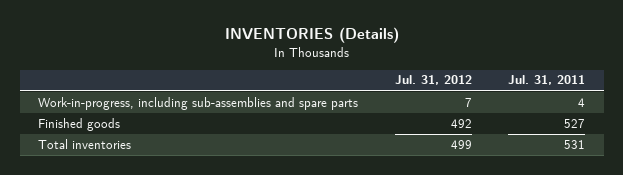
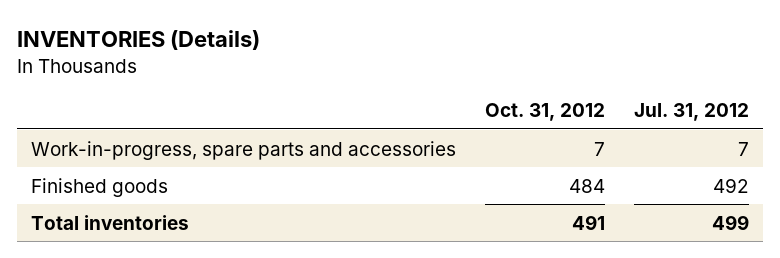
- | Jul. 31, 2012 | Jul. 31, 2011
+ | Oct. 31, 2012 | Jul. 31, 2012
- Work-in-progress, including sub-assemblies and spare parts | 7 | 4
+ Work-in-progress, spare parts and accessories | 7 | 7

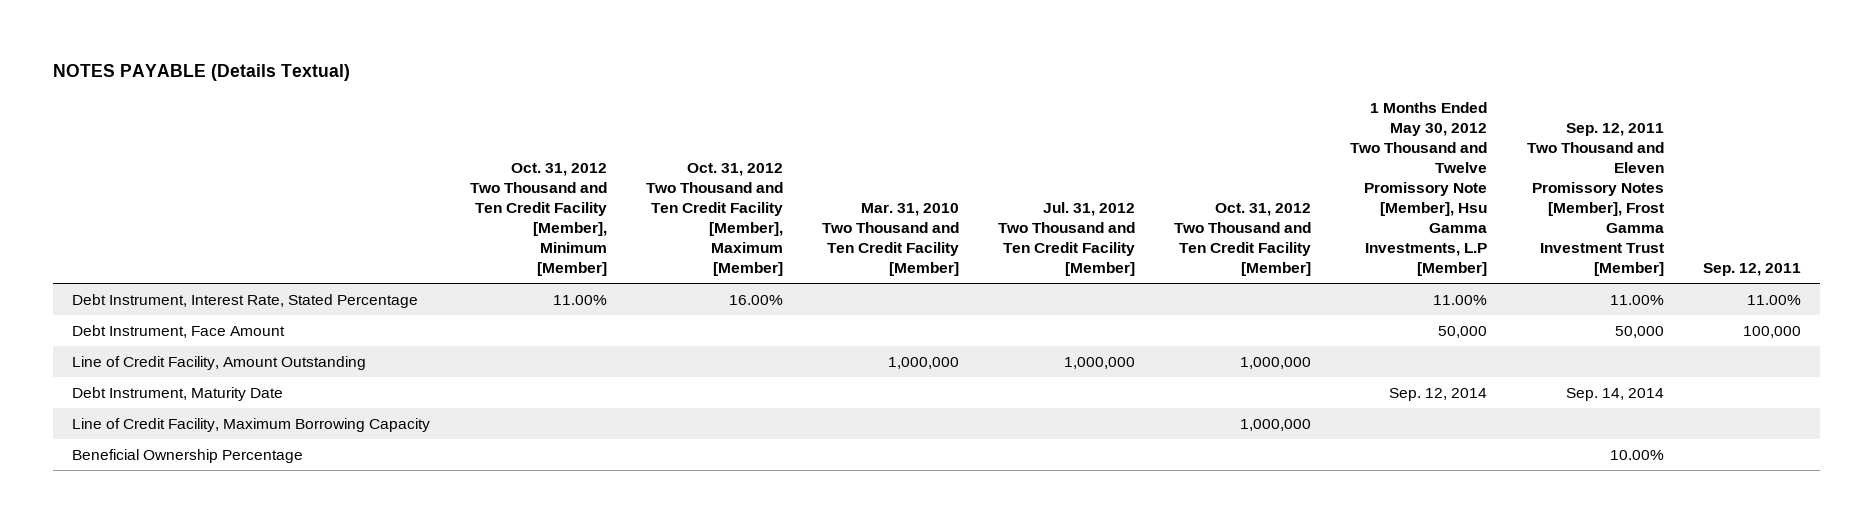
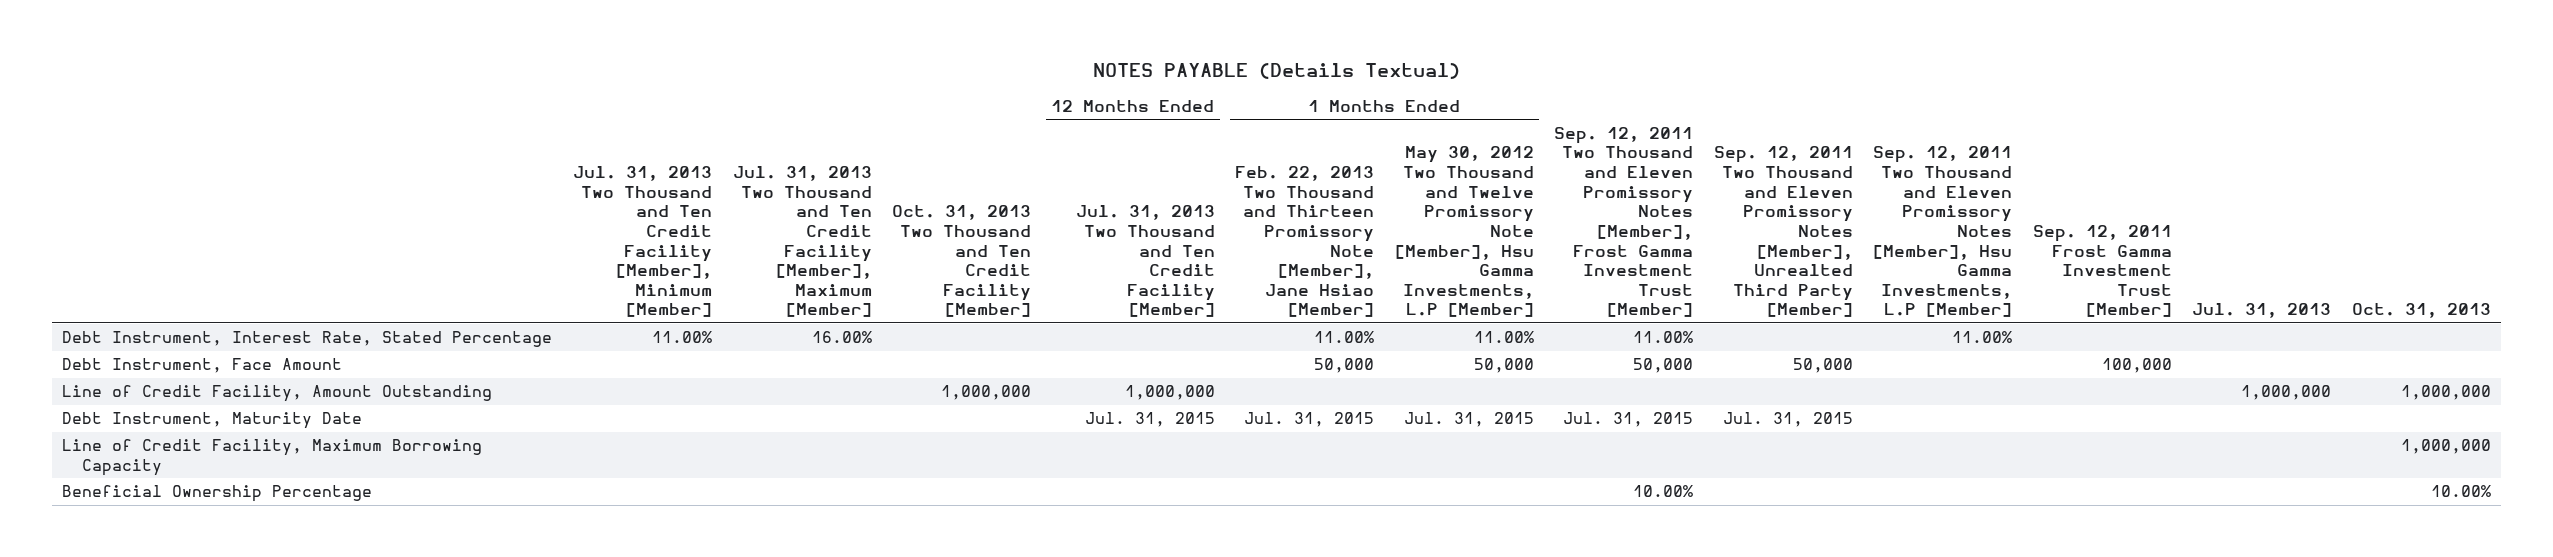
- | Oct. 31, 2012 Two Thousand and Ten Credit Facility [Member], Minimum [Member] | Oct. 31, 2012 Two Thousand and Ten Credit Facility [Member], Maximum [Member] | Mar. 31, 2010 Two Thousand and Ten Credit Facility [Member] | Jul. 31, 2012 Two Thousand and Ten Credit Facility [Member] | Oct. 31, 2012 Two Thousand and Ten Credit Facility [Member] | 1 Months Ended May 30, 2012 Two Thousand and Twelve Promissory Note [Member], Hsu Gamma Investments, L.P [Member] | Sep. 12, 2011 Two Thousand and Eleven Promissory Notes [Member], Frost Gamma Investment Trust [Member] | Sep. 12, 2011
+ | Jul. 31, 2013 Two Thousand and Ten Credit Facility [Member], Minimum [Member] | Jul. 31, 2013 Two Thousand and Ten Credit Facility [Member], Maximum [Member] | Oct. 31, 2013 Two Thousand and Ten Credit Facility [Member] | 12 Months Ended Jul. 31, 2013 Two Thousand and Ten Credit Facility [Member] | 1 Months Ended Feb. 22, 2013 Two Thousand and Thirteen Promissory Note [Member], Jane Hsiao [Member] | 1 Months Ended May 30, 2012 Two Thousand and Twelve Promissory Note [Member], Hsu Gamma Investments, L.P [Member] | Sep. 12, 2011 Two Thousand and Eleven Promissory Notes [Member], Frost Gamma Investment Trust [Member] | Sep. 12, 2011 Two Thousand and Eleven Promissory Notes [Member], Unrealted Third Party [Member] | Sep. 12, 2011 Two Thousand and Eleven Promissory Notes [Member], Hsu Gamma Investments, L.P [Member] | Sep. 12, 2011 Frost Gamma Investment Trust [Member] | Jul. 31, 2013 | Oct. 31, 2013
- Debt Instrument, Maturity Date | | | | | | Sep. 12, 2014 | Sep. 14, 2014 |
+ Debt Instrument, Maturity Date | | | | Jul. 31, 2015 | Jul. 31, 2015 | Jul. 31, 2015 | Jul. 31, 2015 | Jul. 31, 2015 | | | |

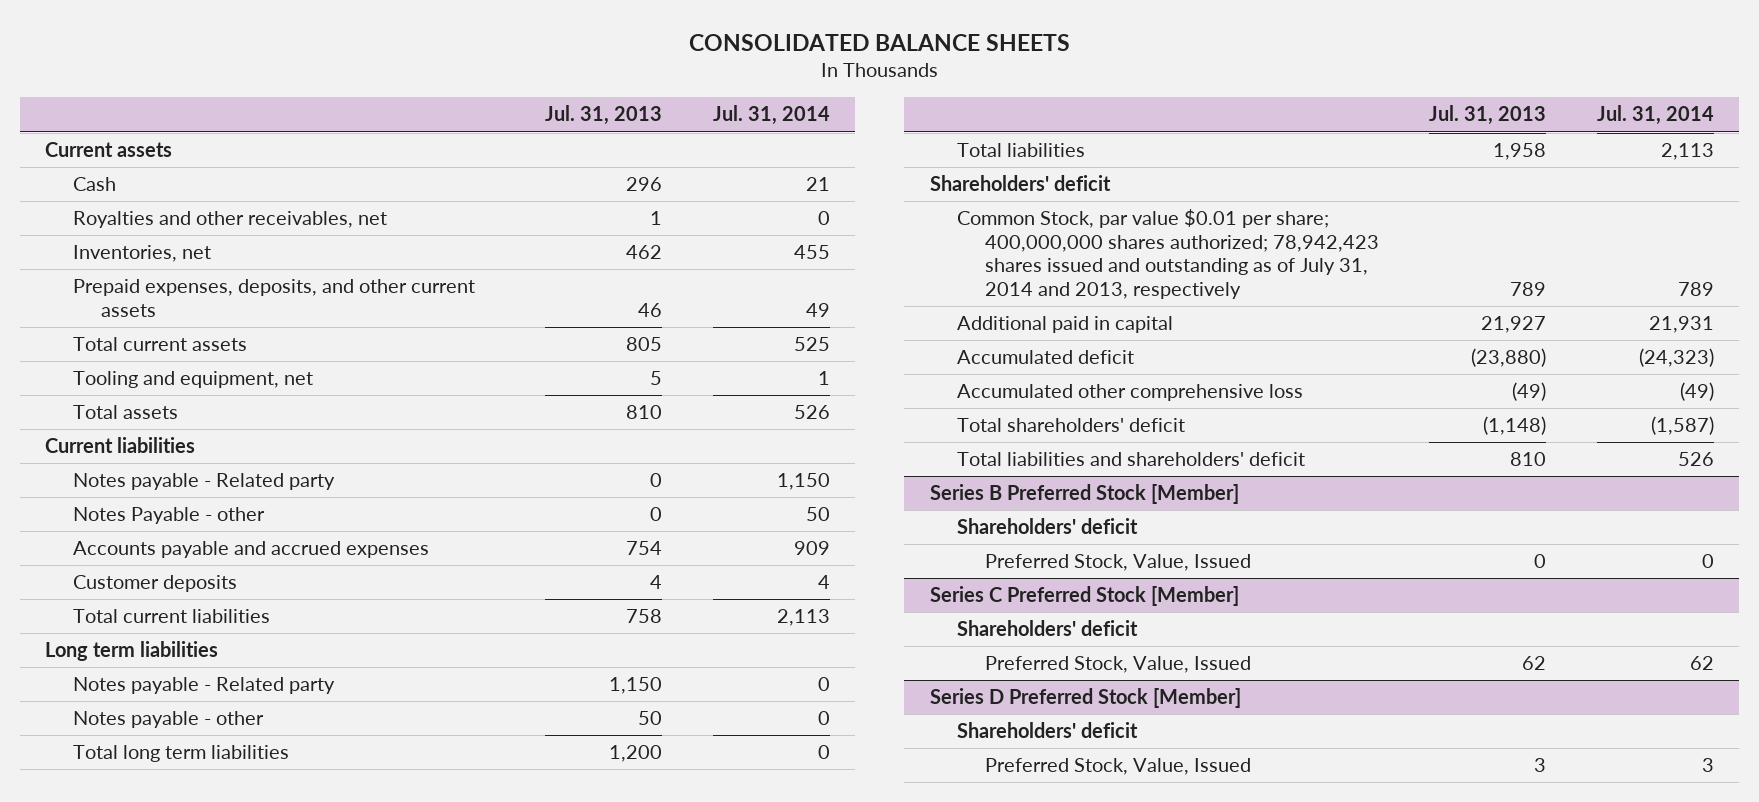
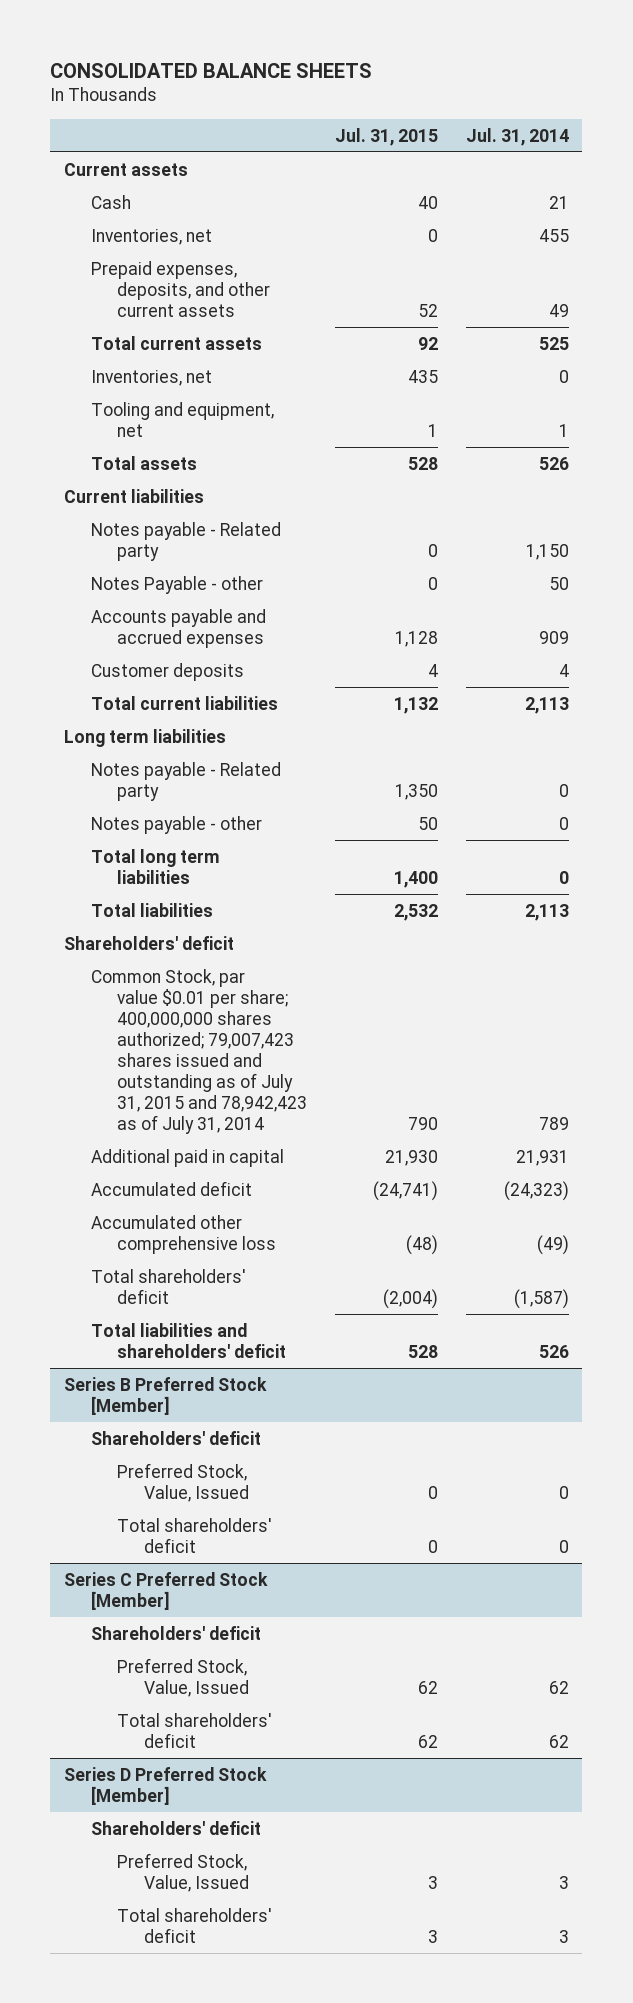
- | Jul. 31, 2013 | Jul. 31, 2014
+ | Jul. 31, 2015 | Jul. 31, 2014
- Royalties and other receivables, net | 1 | 0
+ Inventories, net | 435 | 0
- Common Stock, par value $0.01 per share; 400,000,000 shares authorized; 78,942,423 shares issued and outstanding as of July 31, 2014 and 2013, respectively | 789 | 789
+ Common Stock, par value $0.01 per share; 400,000,000 shares authorized; 79,007,423 shares issued and outstanding as of July 31, 2015 and 78,942,423 as of July 31, 2014 | 790 | 789
@ Series B Preferred Stock [Member]
+ Total shareholders' deficit | 0 | 0
@ Series C Preferred Stock [Member]
+ Total shareholders' deficit | 62 | 62
@ Series D Preferred Stock [Member]
+ Total shareholders' deficit | 3 | 3

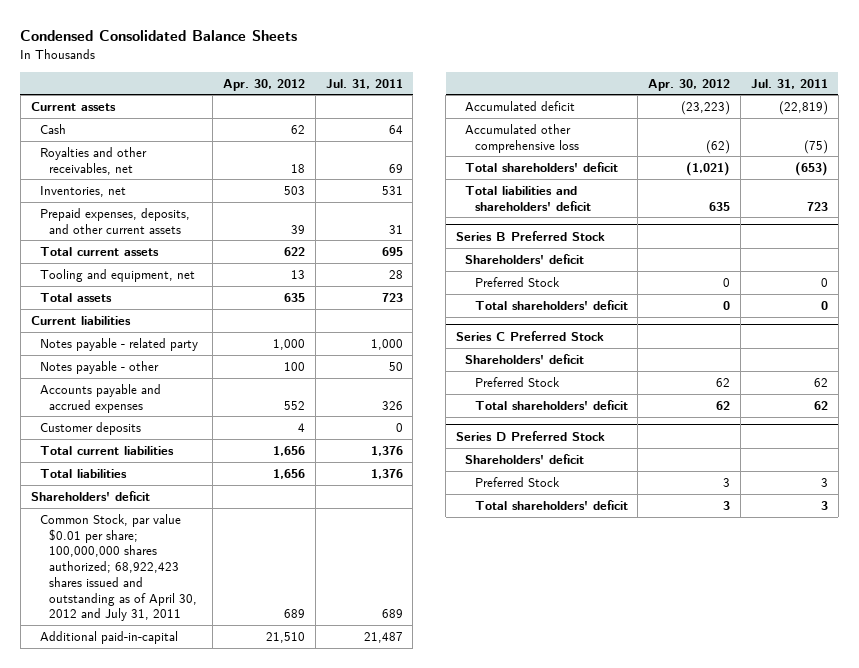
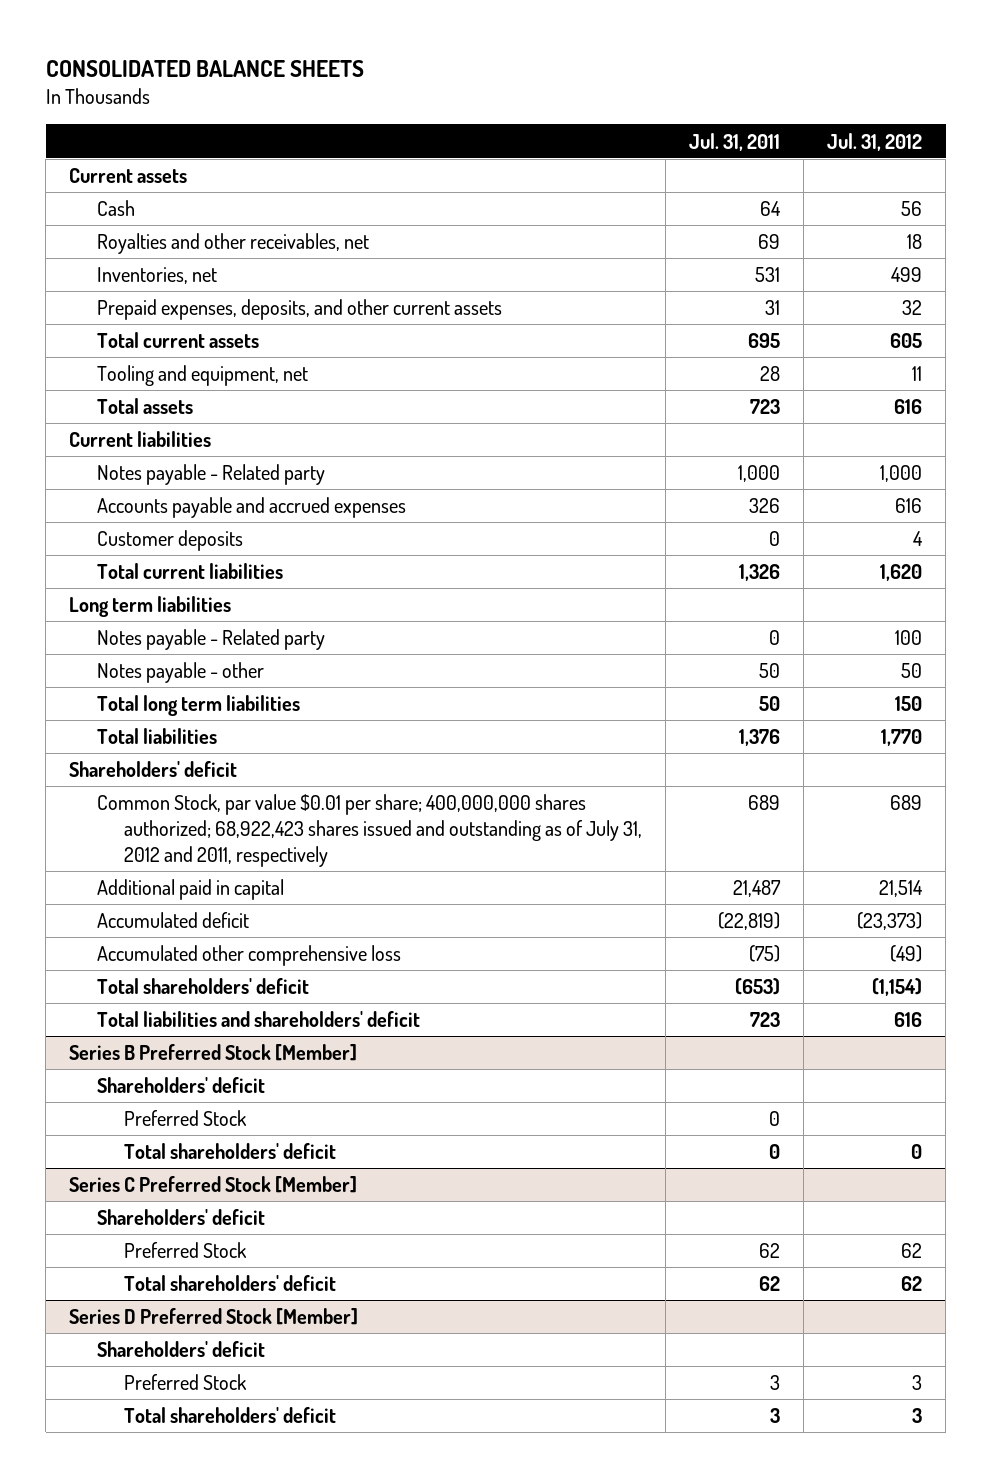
- Condensed Consolidated Balance Sheets
+ CONSOLIDATED BALANCE SHEETS
- | Apr. 30, 2012 | Jul. 31, 2011
+ | Jul. 31, 2011 | Jul. 31, 2012
- Notes payable - related party | 1,000 | 1,000
+ Notes payable - Related party | 1,000 | 1,000
- Total current liabilities | 1,656 | 1,376
+ Total current liabilities | 1,326 | 1,620
+ Long term liabilities
+ Notes payable - Related party | 0 | 100
moved down: Notes payable - other | 50 | 50
+ Total long term liabilities | 50 | 150
- Common Stock, par value $0.01 per share; 100,000,000 shares authorized; 68,922,423 shares issued and outstanding as of April 30, 2012 and July 31, 2011 | 689 | 689
- Additional paid-in-capital | 21,510 | 21,487
+ Common Stock, par value $0.01 per share; 400,000,000 shares authorized; 68,922,423 shares issued and outstanding as of July 31, 2012 and 2011, respectively | 689 | 689
+ Additional paid in capital | 21,487 | 21,514
- Series B Preferred Stock
+ Series B Preferred Stock [Member]
- Series C Preferred Stock
+ Series C Preferred Stock [Member]
- Series D Preferred Stock
+ Series D Preferred Stock [Member]

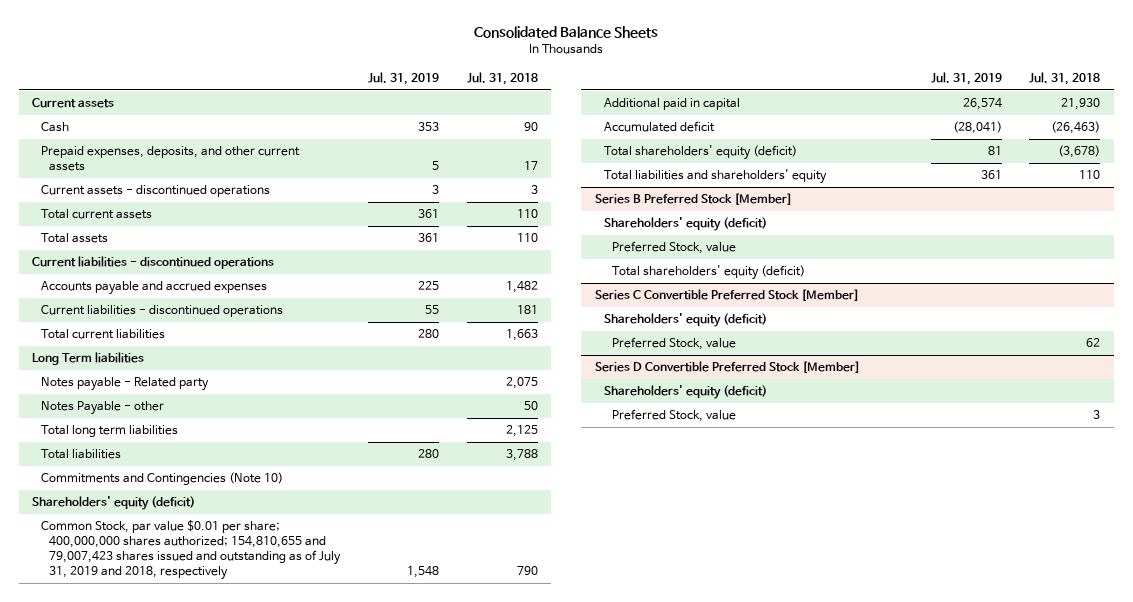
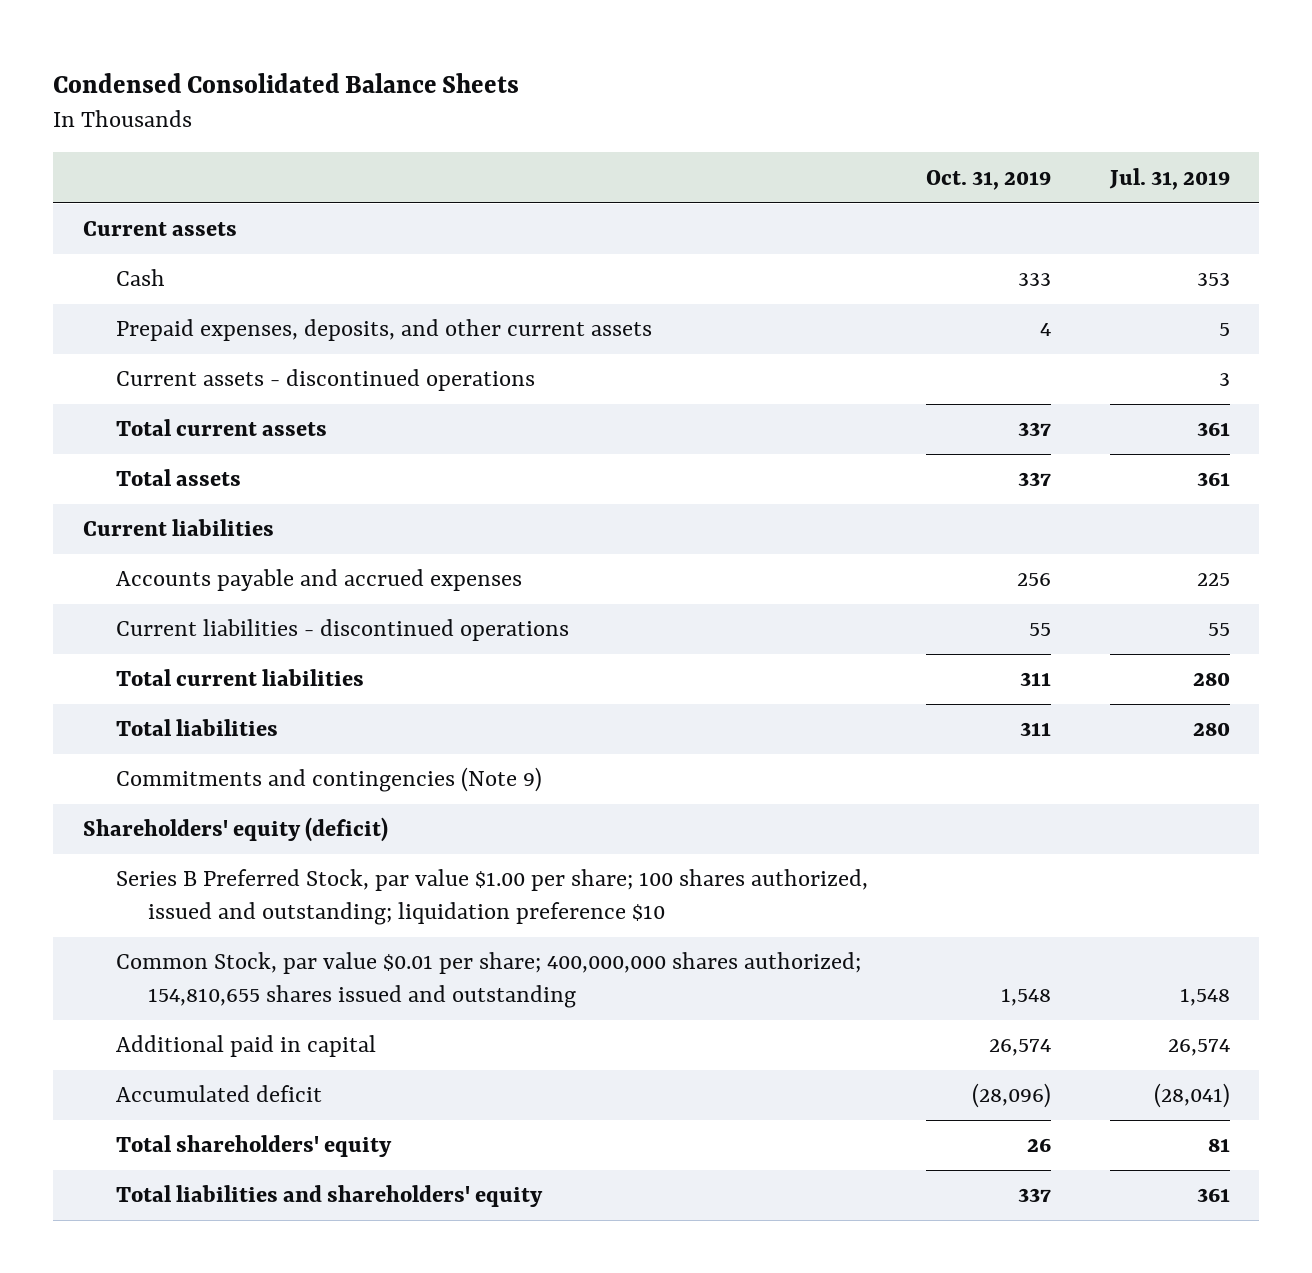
- Consolidated Balance Sheets
+ Condensed Consolidated Balance Sheets
- | Jul. 31, 2019 | Jul. 31, 2018
+ | Oct. 31, 2019 | Jul. 31, 2019
- Current liabilities - discontinued operations
+ Current liabilities
- Long Term liabilities
- Notes payable - Related party | | 2,075
- Notes Payable - other | | 50
- Total long term liabilities | | 2,125
- Commitments and Contingencies (Note 10)
+ Commitments and contingencies (Note 9)
- Common Stock, par value $0.01 per share; 400,000,000 shares authorized; 154,810,655 and 79,007,423 shares issued and outstanding as of July 31, 2019 and 2018, respectively | 1,548 | 790
+ Series B Preferred Stock, par value $1.00 per share; 100 shares authorized, issued and outstanding; liquidation preference $10
+ Common Stock, par value $0.01 per share; 400,000,000 shares authorized; 154,810,655 shares issued and outstanding | 1,548 | 1,548
- Total shareholders' equity (deficit) | 81 | (3,678)
+ Total shareholders' equity | 26 | 81
- Series B Preferred Stock [Member]
- Shareholders' equity (deficit)
- Preferred Stock, value
- Total shareholders' equity (deficit)
- Series C Convertible Preferred Stock [Member]
- Shareholders' equity (deficit)
- Preferred Stock, value | | 62
- Series D Convertible Preferred Stock [Member]
- Shareholders' equity (deficit)
- Preferred Stock, value | | 3

